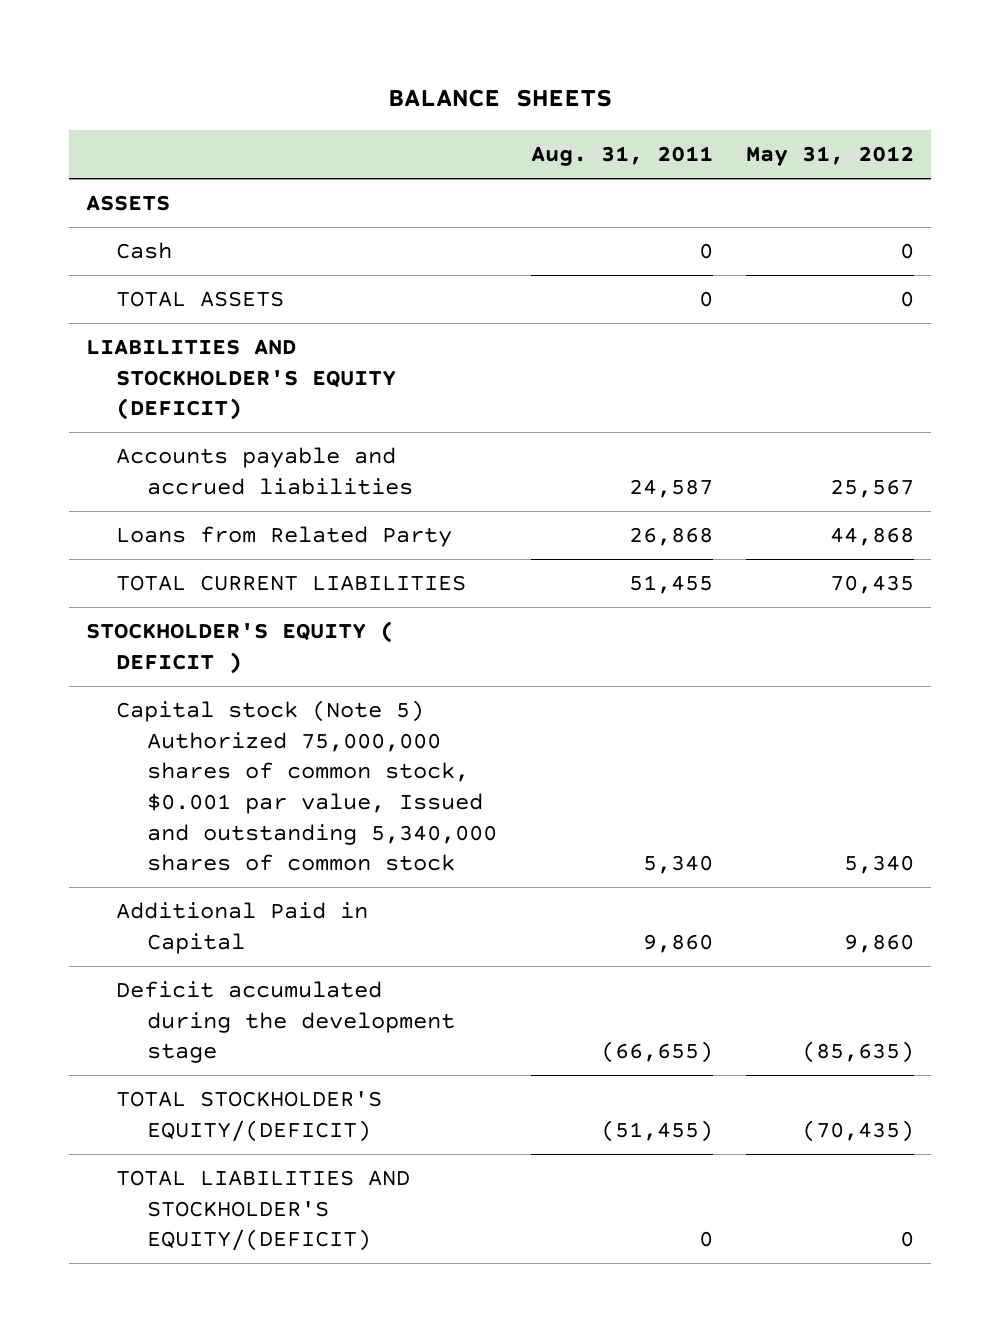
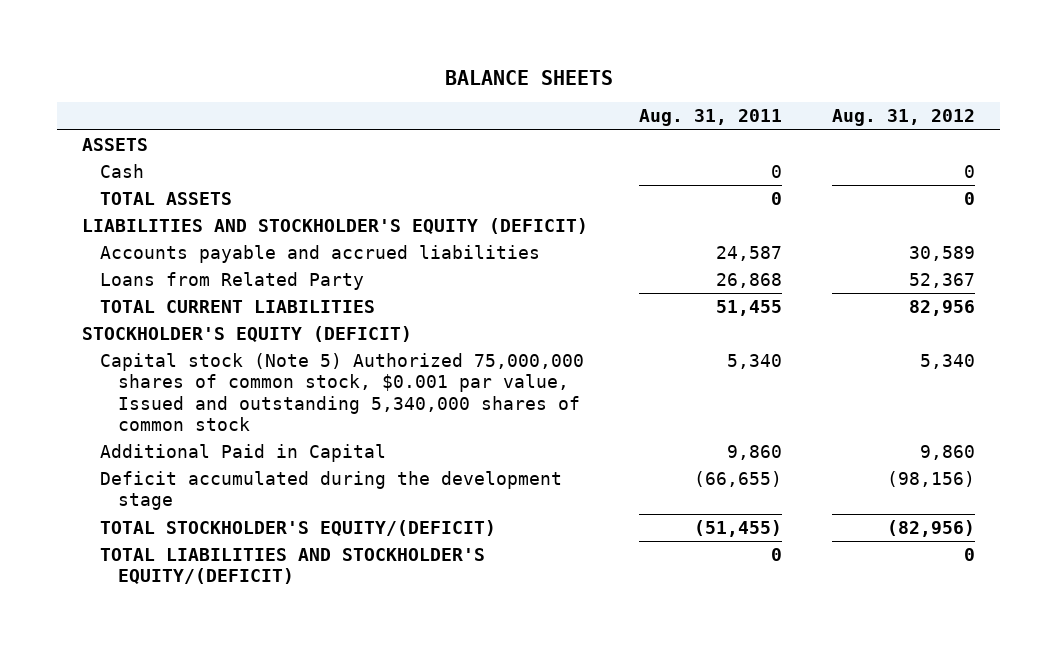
- | Aug. 31, 2011 | May 31, 2012
+ | Aug. 31, 2011 | Aug. 31, 2012
- STOCKHOLDER'S EQUITY ( DEFICIT )
+ STOCKHOLDER'S EQUITY (DEFICIT)

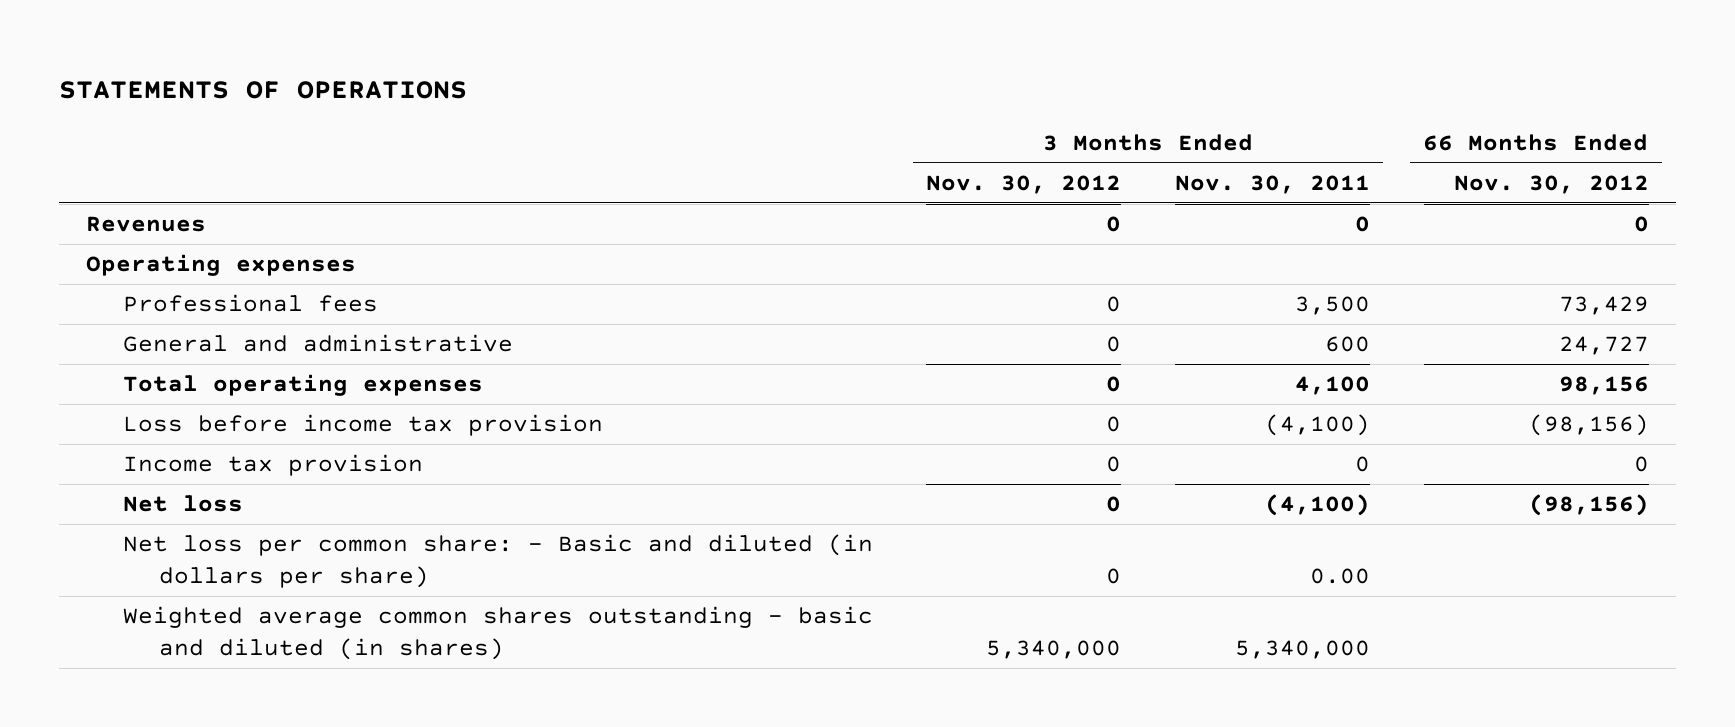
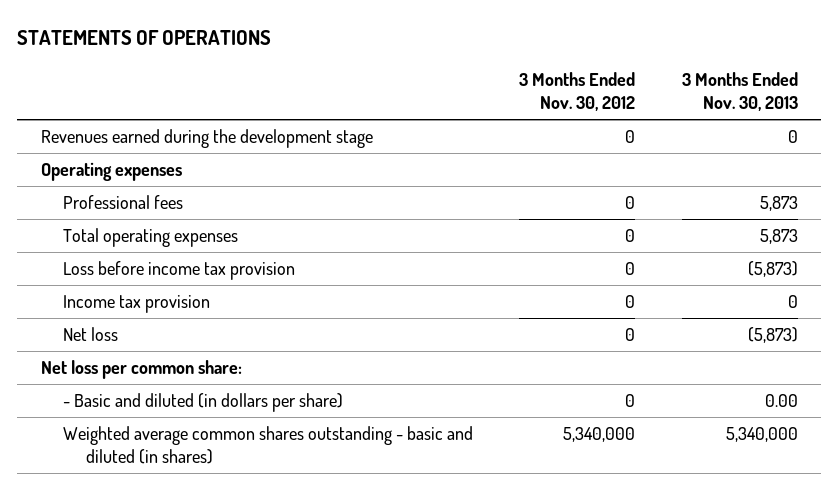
- | 3 Months Ended Nov. 30, 2012 | 3 Months Ended Nov. 30, 2011 | 66 Months Ended Nov. 30, 2012
+ | 3 Months Ended Nov. 30, 2012 | 3 Months Ended Nov. 30, 2013
- Revenues | 0 | 0 | 0
+ Revenues earned during the development stage | 0 | 0
- General and administrative | 0 | 600 | 24,727
- Net loss per common share: - Basic and diluted (in dollars per share) | 0 | 0.00 |
+ Net loss per common share:
+ - Basic and diluted (in dollars per share) | 0 | 0.00

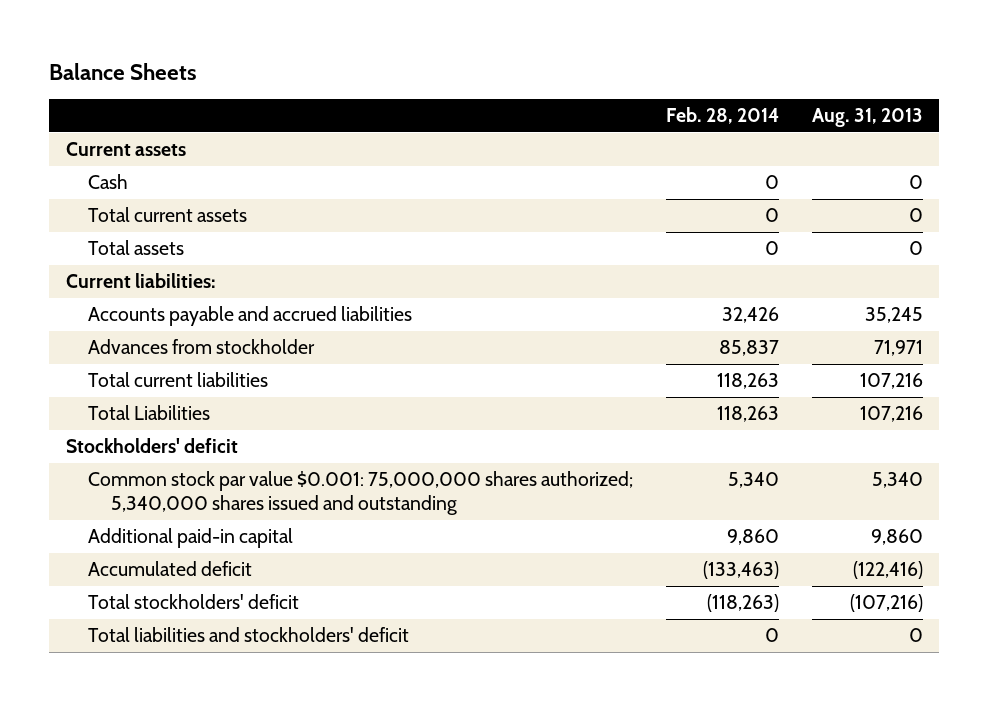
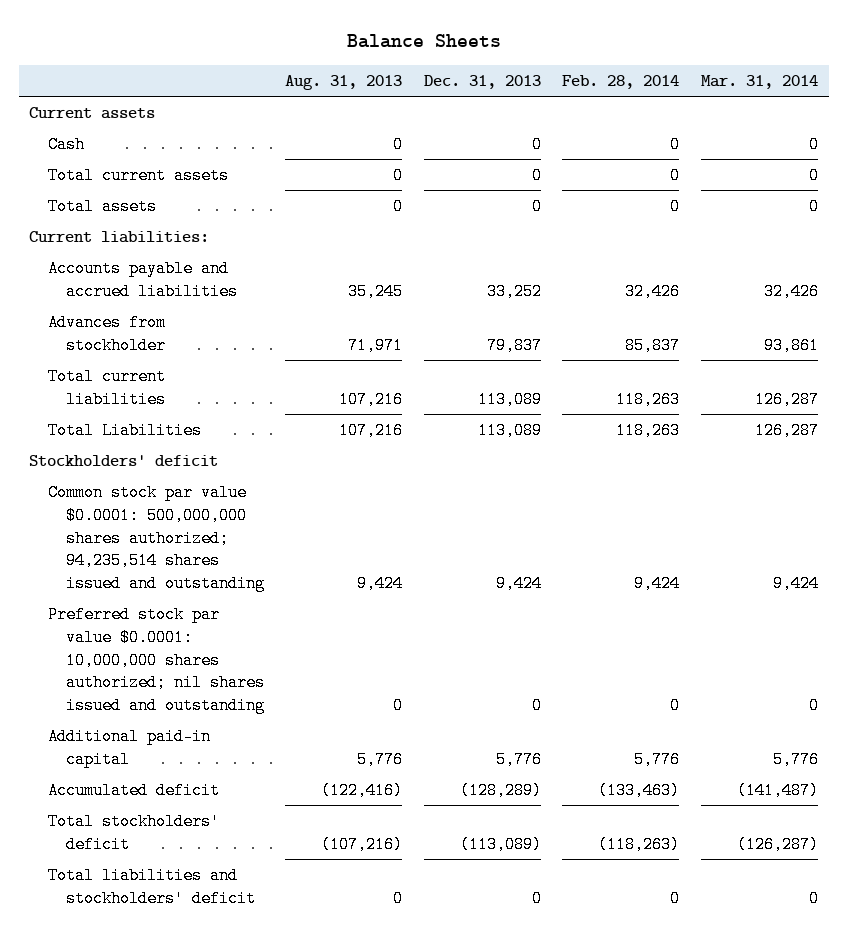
- | Feb. 28, 2014 | Aug. 31, 2013
+ | Aug. 31, 2013 | Dec. 31, 2013 | Feb. 28, 2014 | Mar. 31, 2014
- Common stock par value $0.001: 75,000,000 shares authorized; 5,340,000 shares issued and outstanding | 5,340 | 5,340
- Additional paid-in capital | 9,860 | 9,860
+ Common stock par value $0.0001: 500,000,000 shares authorized; 94,235,514 shares issued and outstanding | 9,424 | 9,424 | 9,424 | 9,424
+ Preferred stock par value $0.0001: 10,000,000 shares authorized; nil shares issued and outstanding | 0 | 0 | 0 | 0
+ Additional paid-in capital | 5,776 | 5,776 | 5,776 | 5,776

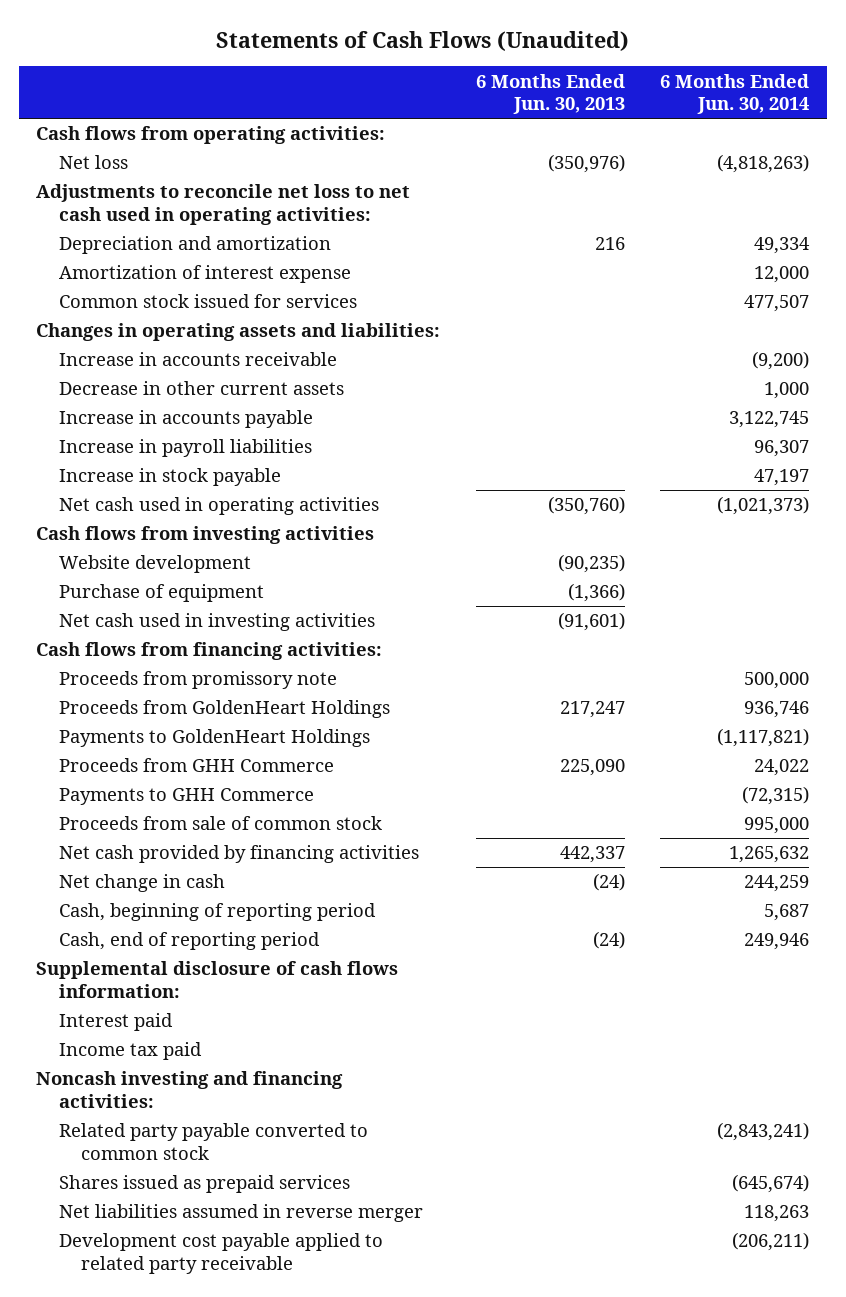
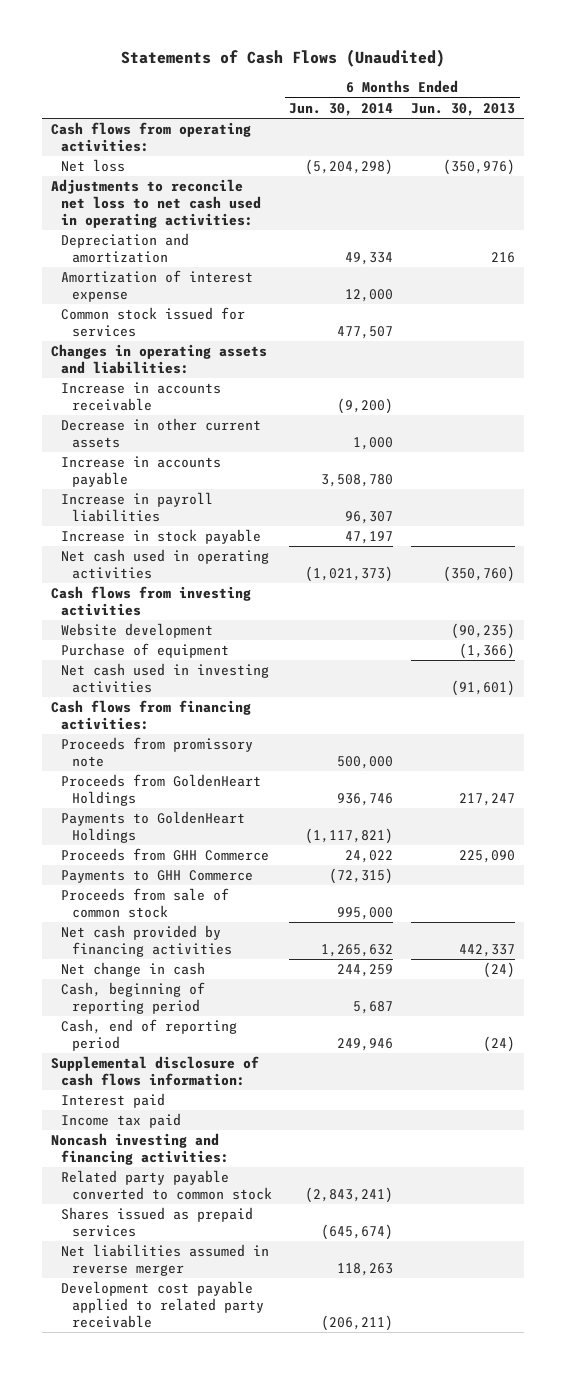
- | 6 Months Ended Jun. 30, 2013 | 6 Months Ended Jun. 30, 2014
+ | 6 Months Ended Jun. 30, 2014 | 6 Months Ended Jun. 30, 2013
- Net loss | (350,976) | (4,818,263)
+ Net loss | (5,204,298) | (350,976)
- Increase in accounts payable | | 3,122,745
+ Increase in accounts payable | 3,508,780 |

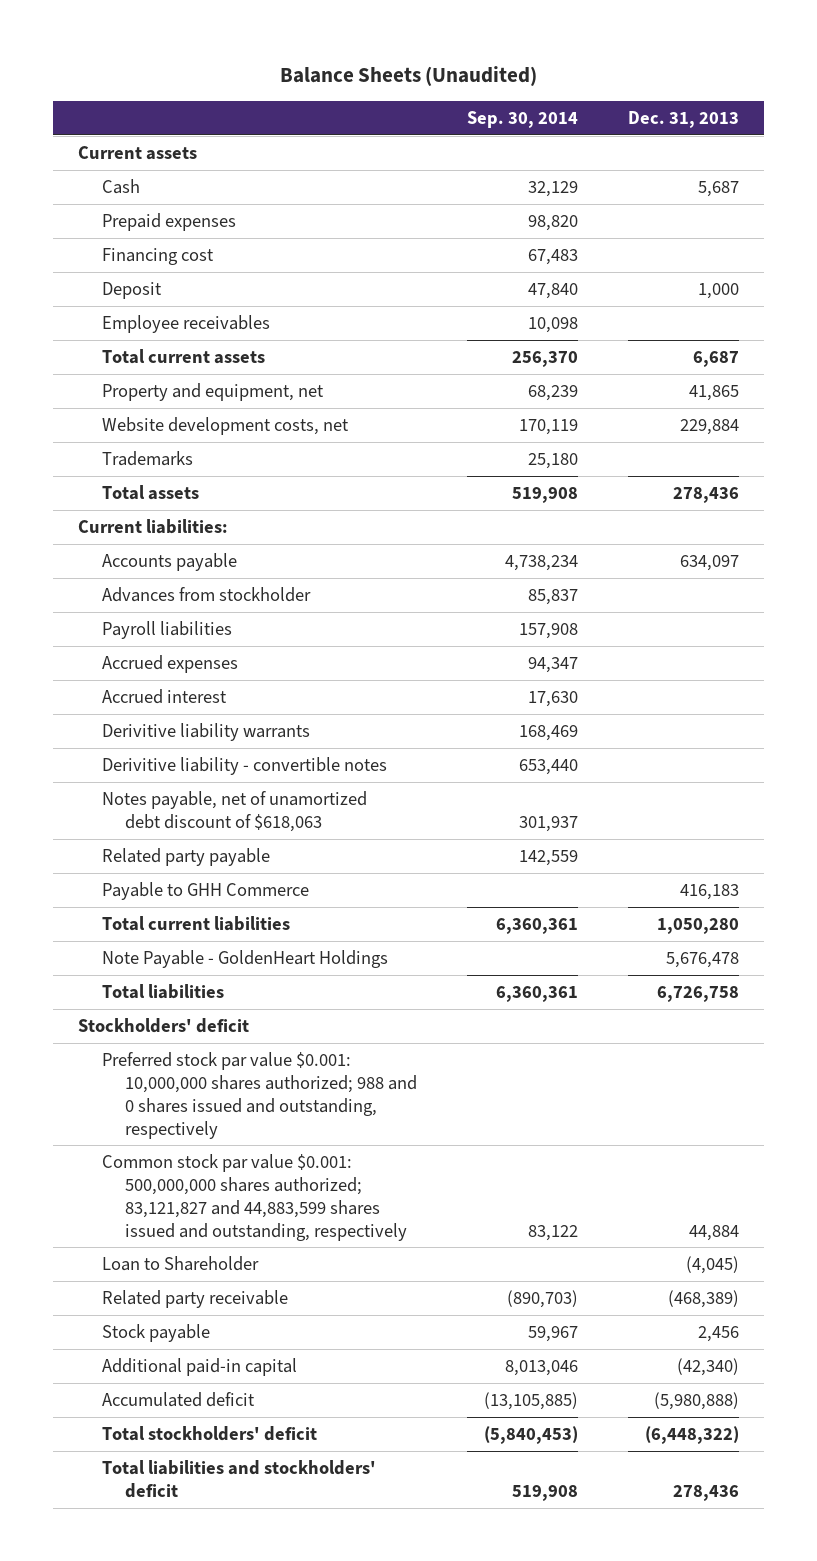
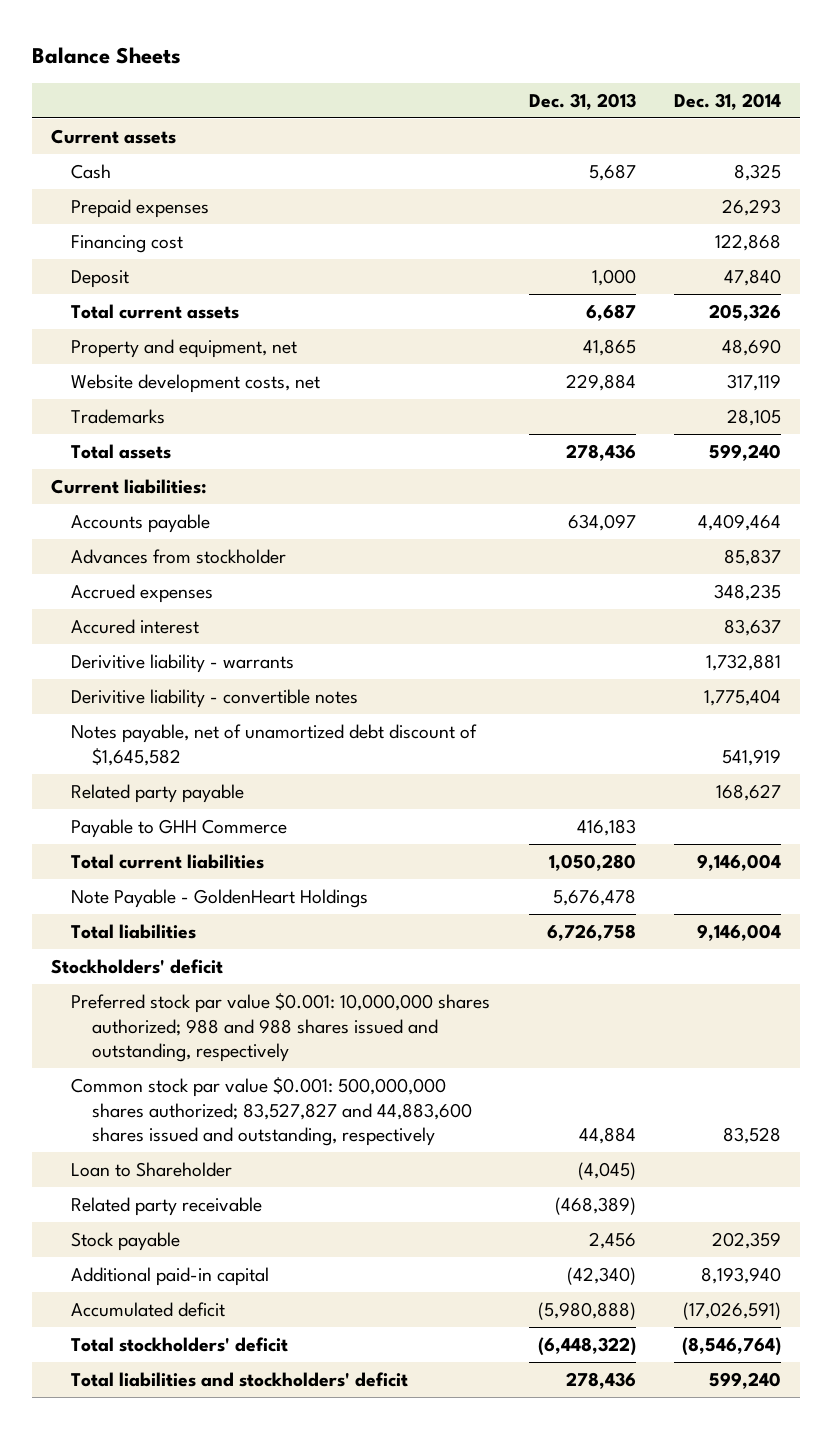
- Balance Sheets (Unaudited)
+ Balance Sheets
- | Sep. 30, 2014 | Dec. 31, 2013
+ | Dec. 31, 2013 | Dec. 31, 2014
- Employee receivables | 10,098 |
- Payroll liabilities | 157,908 |
- Accrued interest | 17,630 |
- Derivitive liability warrants | 168,469 |
+ Accured interest | | 83,637
+ Derivitive liability - warrants | | 1,732,881
- Notes payable, net of unamortized debt discount of $618,063 | 301,937 |
+ Notes payable, net of unamortized debt discount of $1,645,582 | | 541,919
- Preferred stock par value $0.001: 10,000,000 shares authorized; 988 and 0 shares issued and outstanding, respectively
- Common stock par value $0.001: 500,000,000 shares authorized; 83,121,827 and 44,883,599 shares issued and outstanding, respectively | 83,122 | 44,884
+ Preferred stock par value $0.001: 10,000,000 shares authorized; 988 and 988 shares issued and outstanding, respectively
+ Common stock par value $0.001: 500,000,000 shares authorized; 83,527,827 and 44,883,600 shares issued and outstanding, respectively | 44,884 | 83,528

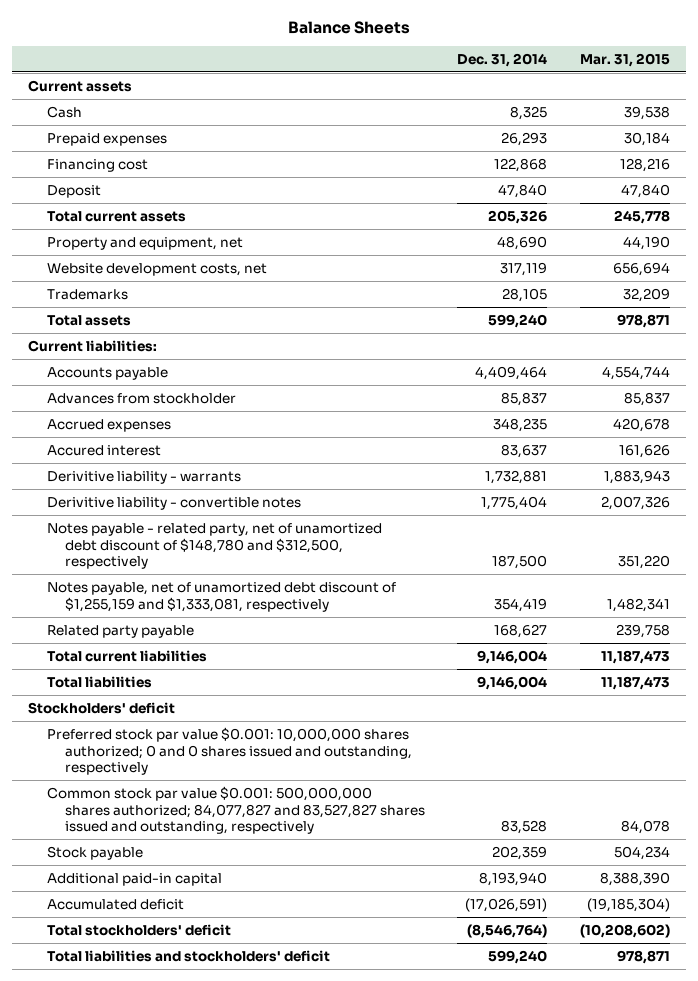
- | Dec. 31, 2013 | Dec. 31, 2014
+ | Dec. 31, 2014 | Mar. 31, 2015
- Notes payable, net of unamortized debt discount of $1,645,582 | | 541,919
+ Notes payable - related party, net of unamortized debt discount of $148,780 and $312,500, respectively | 187,500 | 351,220
+ Notes payable, net of unamortized debt discount of $1,255,159 and $1,333,081, respectively | 354,419 | 1,482,341
- Payable to GHH Commerce | 416,183 |
- Note Payable - GoldenHeart Holdings | 5,676,478 |
- Preferred stock par value $0.001: 10,000,000 shares authorized; 988 and 988 shares issued and outstanding, respectively
- Common stock par value $0.001: 500,000,000 shares authorized; 83,527,827 and 44,883,600 shares issued and outstanding, respectively | 44,884 | 83,528
- Loan to Shareholder | (4,045) |
- Related party receivable | (468,389) |
+ Preferred stock par value $0.001: 10,000,000 shares authorized; 0 and 0 shares issued and outstanding, respectively
+ Common stock par value $0.001: 500,000,000 shares authorized; 84,077,827 and 83,527,827 shares issued and outstanding, respectively | 83,528 | 84,078

